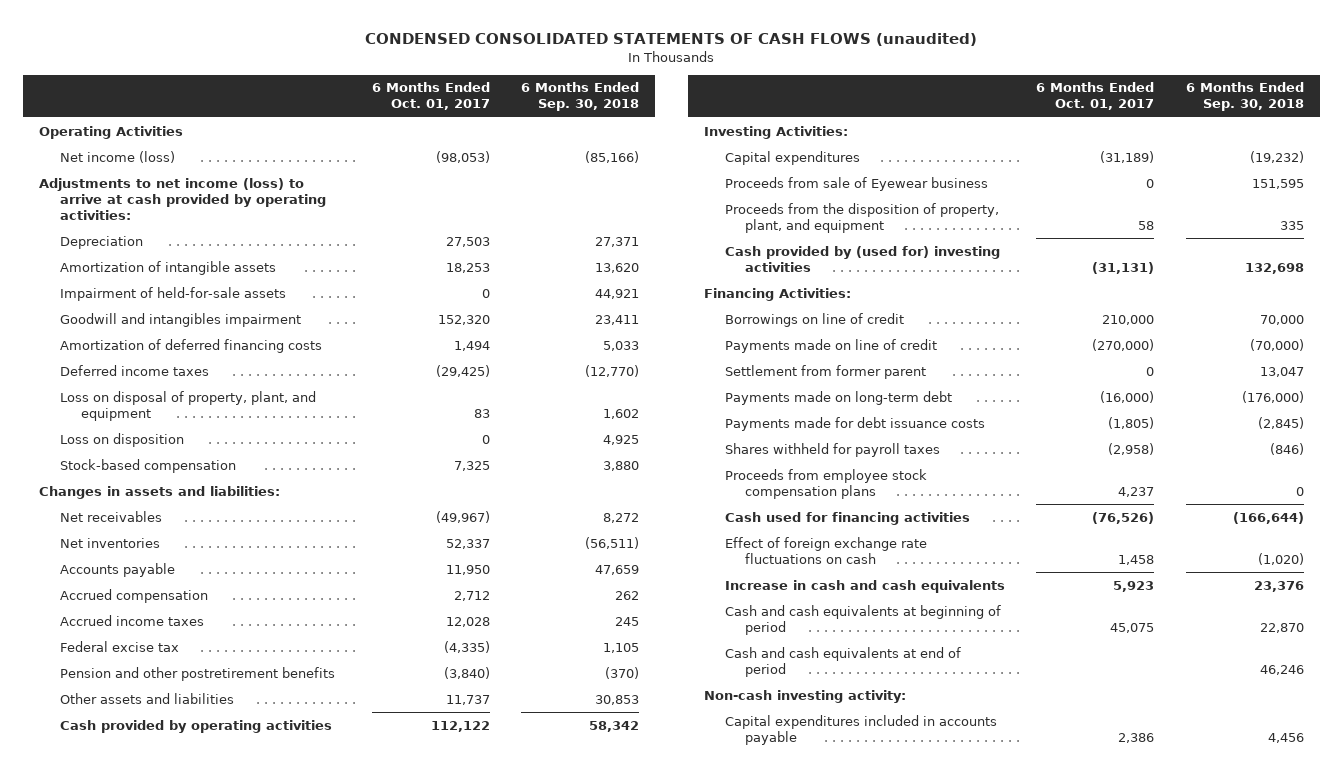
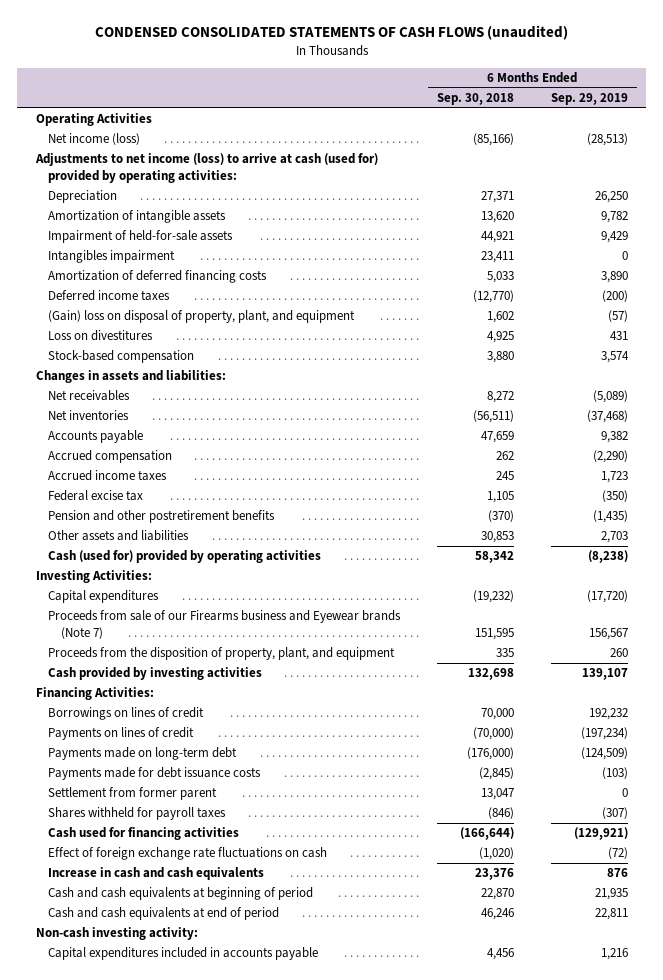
- | 6 Months Ended Oct. 01, 2017 | 6 Months Ended Sep. 30, 2018
+ | 6 Months Ended Sep. 30, 2018 | 6 Months Ended Sep. 29, 2019
- Adjustments to net income (loss) to arrive at cash provided by operating activities:
+ Adjustments to net income (loss) to arrive at cash (used for) provided by operating activities:
- Goodwill and intangibles impairment | 152,320 | 23,411
+ Intangibles impairment | 23,411 | 0
- Loss on disposal of property, plant, and equipment | 83 | 1,602
- Loss on disposition | 0 | 4,925
+ (Gain) loss on disposal of property, plant, and equipment | 1,602 | (57)
+ Loss on divestitures | 4,925 | 431
- Cash provided by operating activities | 112,122 | 58,342
+ Cash (used for) provided by operating activities | 58,342 | (8,238)
- Proceeds from sale of Eyewear business | 0 | 151,595
+ Proceeds from sale of our Firearms business and Eyewear brands (Note 7) | 151,595 | 156,567
- Cash provided by (used for) investing activities | (31,131) | 132,698
+ Cash provided by investing activities | 132,698 | 139,107
- Borrowings on line of credit | 210,000 | 70,000
- Payments made on line of credit | (270,000) | (70,000)
+ Borrowings on lines of credit | 70,000 | 192,232
+ Payments on lines of credit | (70,000) | (197,234)
moved down: Settlement from former parent | 13,047 | 0
- Proceeds from employee stock compensation plans | 4,237 | 0

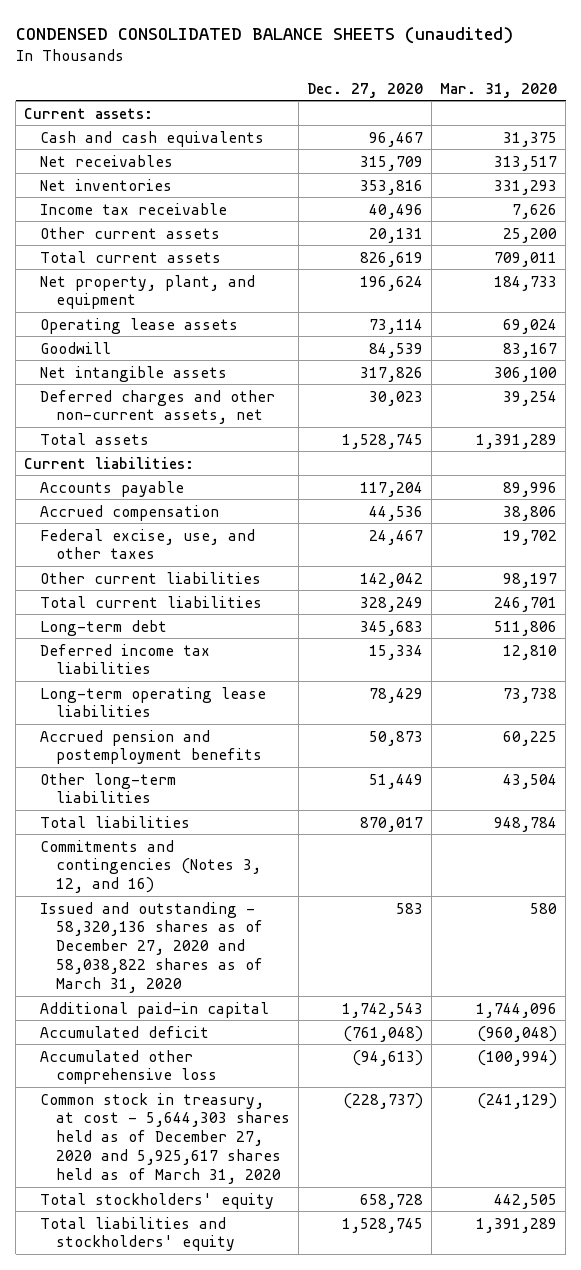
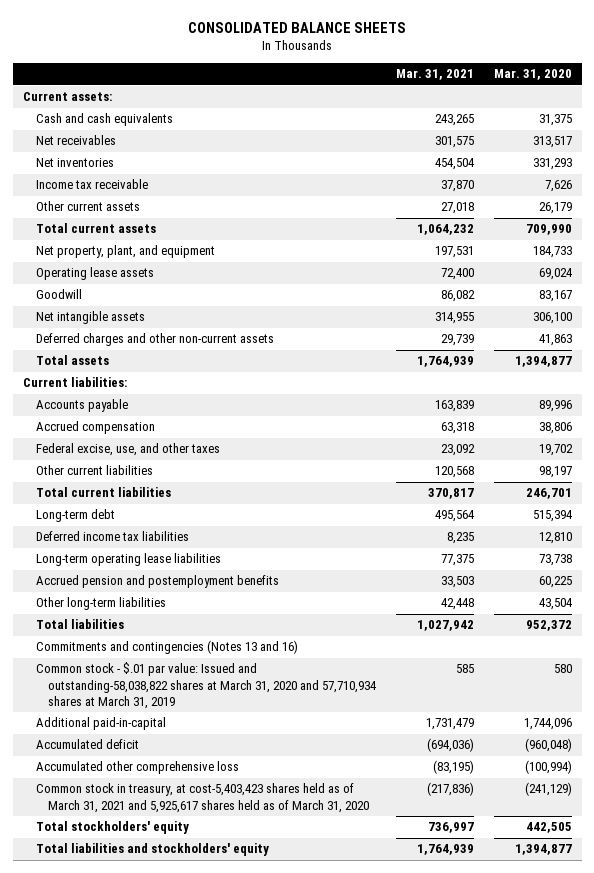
- CONDENSED CONSOLIDATED BALANCE SHEETS (unaudited)
+ CONSOLIDATED BALANCE SHEETS
- | Dec. 27, 2020 | Mar. 31, 2020
+ | Mar. 31, 2021 | Mar. 31, 2020
- Other current assets | 20,131 | 25,200
- Total current assets | 826,619 | 709,011
+ Other current assets | 27,018 | 26,179
+ Total current assets | 1,064,232 | 709,990
- Deferred charges and other non-current assets, net | 30,023 | 39,254
- Total assets | 1,528,745 | 1,391,289
+ Deferred charges and other non-current assets | 29,739 | 41,863
+ Total assets | 1,764,939 | 1,394,877
- Long-term debt | 345,683 | 511,806
+ Long-term debt | 495,564 | 515,394
- Total liabilities | 870,017 | 948,784
- Commitments and contingencies (Notes 3, 12, and 16)
- Issued and outstanding - 58,320,136 shares as of December 27, 2020 and 58,038,822 shares as of March 31, 2020 | 583 | 580
- Additional paid-in capital | 1,742,543 | 1,744,096
+ Total liabilities | 1,027,942 | 952,372
+ Commitments and contingencies (Notes 13 and 16)
+ Common stock - $.01 par value: Issued and outstanding-58,038,822 shares at March 31, 2020 and 57,710,934 shares at March 31, 2019 | 585 | 580
+ Additional paid-in-capital | 1,731,479 | 1,744,096
- Common stock in treasury, at cost - 5,644,303 shares held as of December 27, 2020 and 5,925,617 shares held as of March 31, 2020 | (228,737) | (241,129)
+ Common stock in treasury, at cost-5,403,423 shares held as of March 31, 2021 and 5,925,617 shares held as of March 31, 2020 | (217,836) | (241,129)
- Total liabilities and stockholders' equity | 1,528,745 | 1,391,289
+ Total liabilities and stockholders' equity | 1,764,939 | 1,394,877

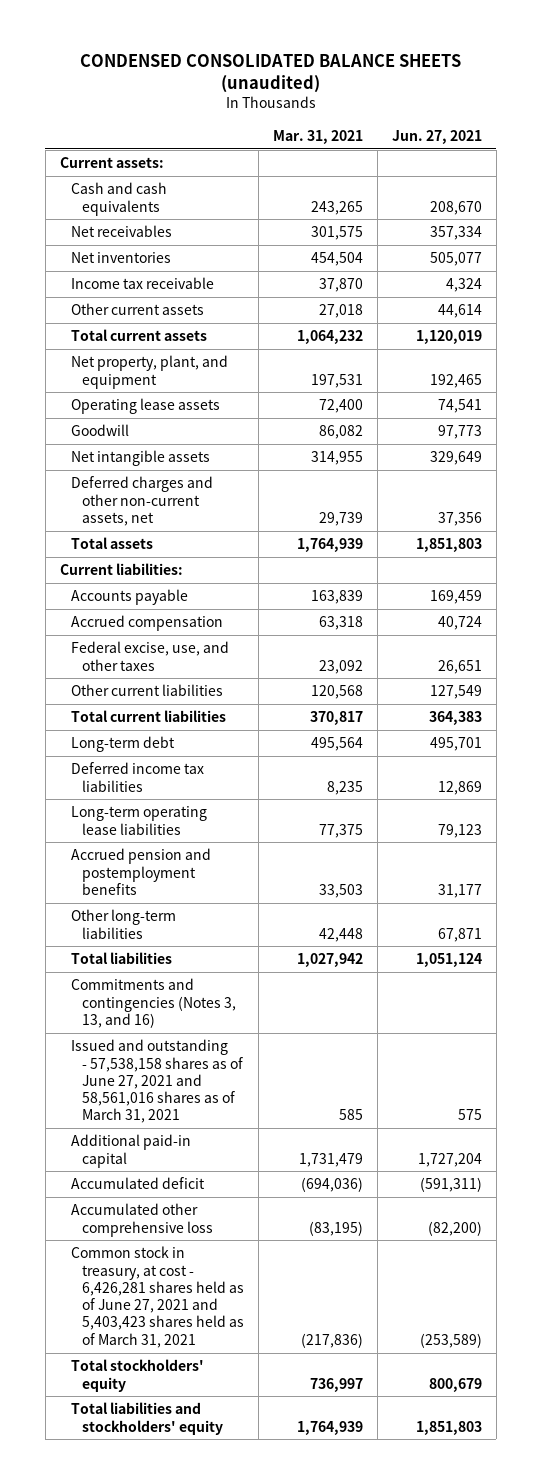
- CONSOLIDATED BALANCE SHEETS
+ CONDENSED CONSOLIDATED BALANCE SHEETS (unaudited)
- | Mar. 31, 2021 | Mar. 31, 2020
+ | Mar. 31, 2021 | Jun. 27, 2021
- Deferred charges and other non-current assets | 29,739 | 41,863
+ Deferred charges and other non-current assets, net | 29,739 | 37,356
- Commitments and contingencies (Notes 13 and 16)
- Common stock - $.01 par value: Issued and outstanding-58,038,822 shares at March 31, 2020 and 57,710,934 shares at March 31, 2019 | 585 | 580
- Additional paid-in-capital | 1,731,479 | 1,744,096
+ Commitments and contingencies (Notes 3, 13, and 16)
+ Issued and outstanding - 57,538,158 shares as of June 27, 2021 and 58,561,016 shares as of March 31, 2021 | 585 | 575
+ Additional paid-in capital | 1,731,479 | 1,727,204
- Common stock in treasury, at cost-5,403,423 shares held as of March 31, 2021 and 5,925,617 shares held as of March 31, 2020 | (217,836) | (241,129)
+ Common stock in treasury, at cost - 6,426,281 shares held as of June 27, 2021 and 5,403,423 shares held as of March 31, 2021 | (217,836) | (253,589)

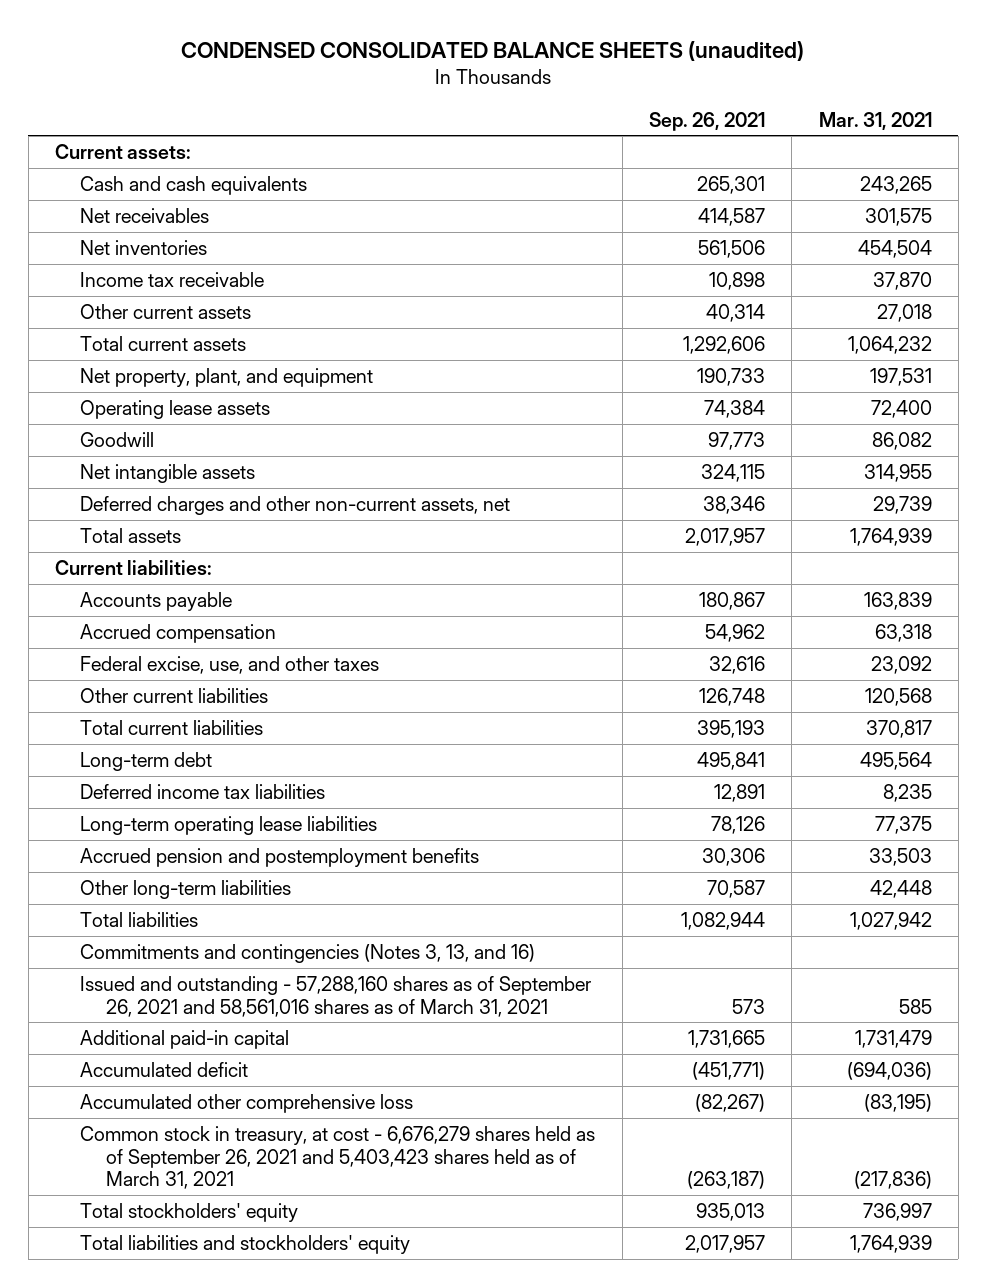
- | Mar. 31, 2021 | Jun. 27, 2021
+ | Sep. 26, 2021 | Mar. 31, 2021
- Issued and outstanding - 57,538,158 shares as of June 27, 2021 and 58,561,016 shares as of March 31, 2021 | 585 | 575
+ Issued and outstanding - 57,288,160 shares as of September 26, 2021 and 58,561,016 shares as of March 31, 2021 | 573 | 585
- Common stock in treasury, at cost - 6,426,281 shares held as of June 27, 2021 and 5,403,423 shares held as of March 31, 2021 | (217,836) | (253,589)
+ Common stock in treasury, at cost - 6,676,279 shares held as of September 26, 2021 and 5,403,423 shares held as of March 31, 2021 | (263,187) | (217,836)

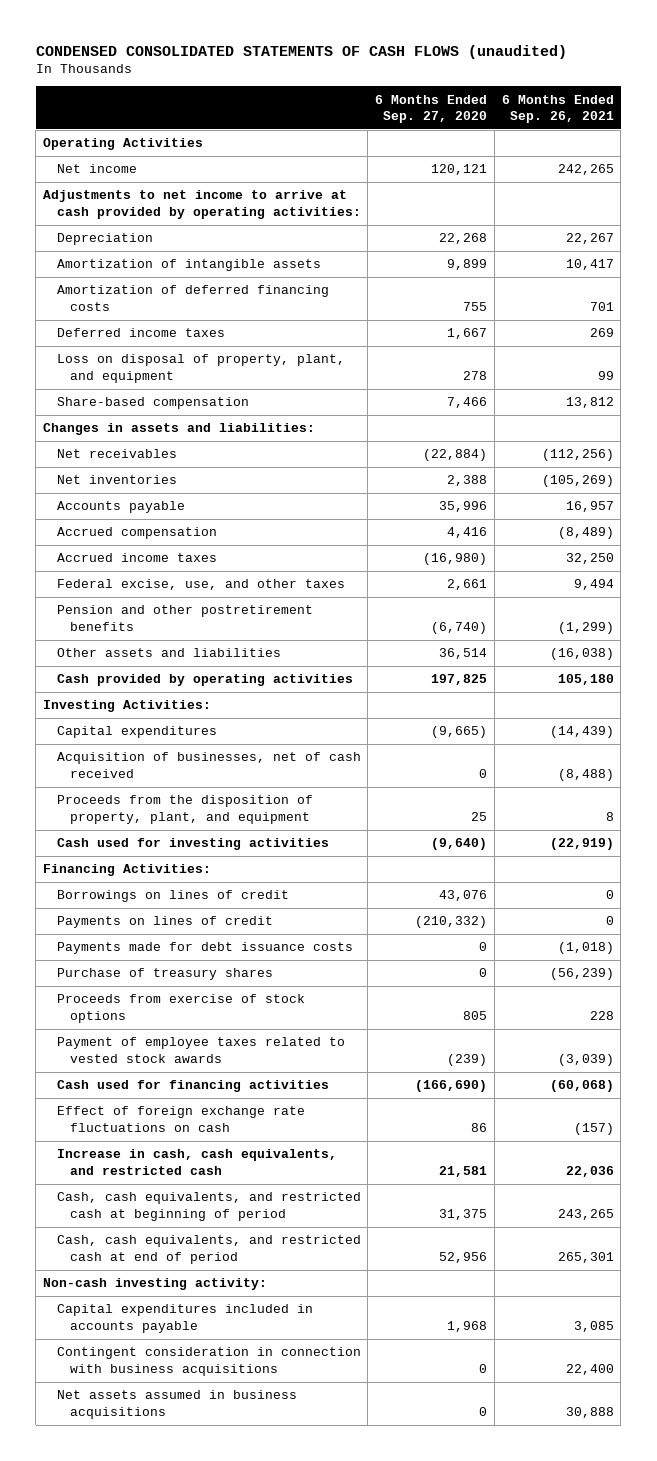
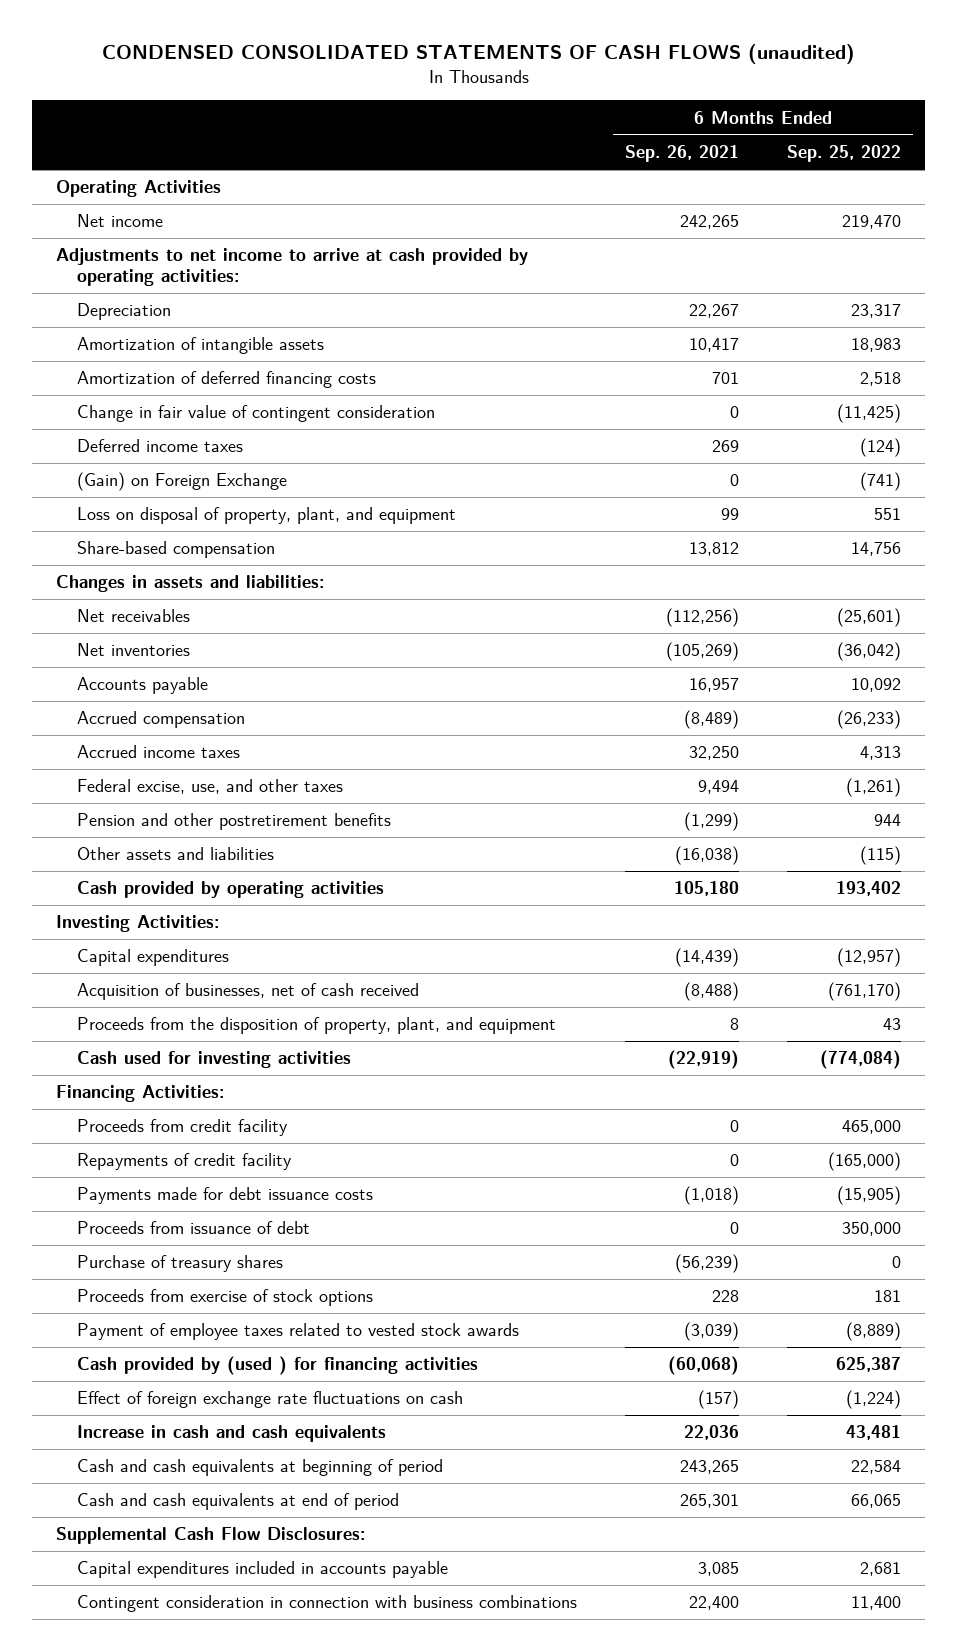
- | 6 Months Ended Sep. 27, 2020 | 6 Months Ended Sep. 26, 2021
+ | 6 Months Ended Sep. 26, 2021 | 6 Months Ended Sep. 25, 2022
+ Change in fair value of contingent consideration | 0 | (11,425)
+ (Gain) on Foreign Exchange | 0 | (741)
- Borrowings on lines of credit | 43,076 | 0
- Payments on lines of credit | (210,332) | 0
+ Proceeds from credit facility | 0 | 465,000
+ Repayments of credit facility | 0 | (165,000)
+ Proceeds from issuance of debt | 0 | 350,000
- Cash used for financing activities | (166,690) | (60,068)
+ Cash provided by (used ) for financing activities | (60,068) | 625,387
- Increase in cash, cash equivalents, and restricted cash | 21,581 | 22,036
- Cash, cash equivalents, and restricted cash at beginning of period | 31,375 | 243,265
- Cash, cash equivalents, and restricted cash at end of period | 52,956 | 265,301
- Non-cash investing activity:
+ Increase in cash and cash equivalents | 22,036 | 43,481
+ Cash and cash equivalents at beginning of period | 243,265 | 22,584
+ Cash and cash equivalents at end of period | 265,301 | 66,065
+ Supplemental Cash Flow Disclosures:
- Contingent consideration in connection with business acquisitions | 0 | 22,400
- Net assets assumed in business acquisitions | 0 | 30,888
+ Contingent consideration in connection with business combinations | 22,400 | 11,400

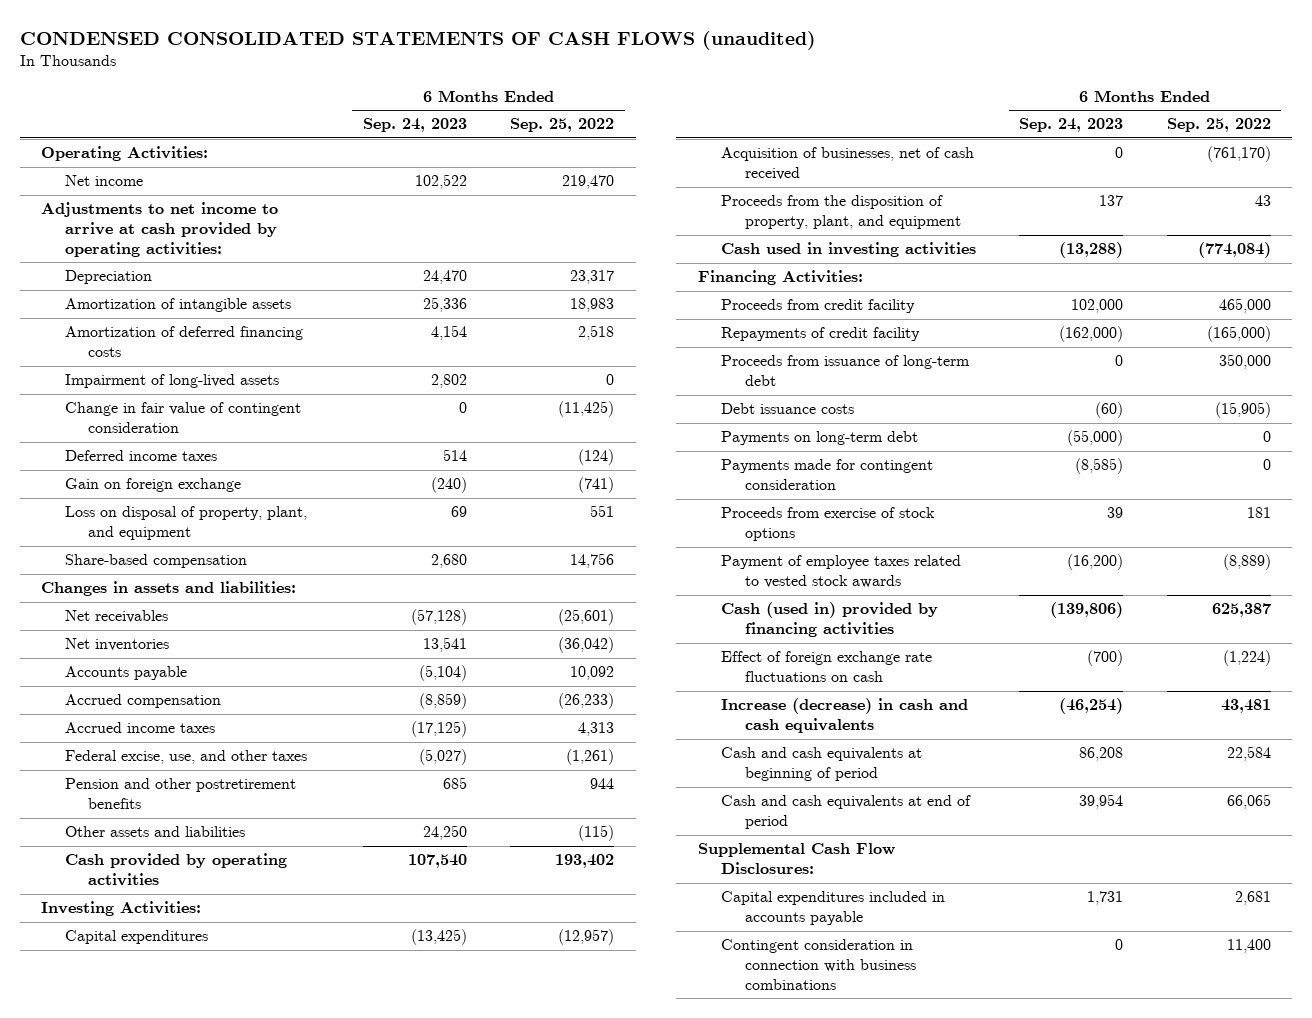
- | 6 Months Ended Sep. 26, 2021 | 6 Months Ended Sep. 25, 2022
+ | 6 Months Ended Sep. 24, 2023 | 6 Months Ended Sep. 25, 2022
- Operating Activities
+ Operating Activities:
+ Impairment of long-lived assets | 2,802 | 0
- (Gain) on Foreign Exchange | 0 | (741)
+ Gain on foreign exchange | (240) | (741)
- Cash used for investing activities | (22,919) | (774,084)
+ Cash used in investing activities | (13,288) | (774,084)
- Payments made for debt issuance costs | (1,018) | (15,905)
- Proceeds from issuance of debt | 0 | 350,000
- Purchase of treasury shares | (56,239) | 0
+ Proceeds from issuance of long-term debt | 0 | 350,000
+ Debt issuance costs | (60) | (15,905)
+ Payments on long-term debt | (55,000) | 0
+ Payments made for contingent consideration | (8,585) | 0
- Cash provided by (used ) for financing activities | (60,068) | 625,387
+ Cash (used in) provided by financing activities | (139,806) | 625,387
- Increase in cash and cash equivalents | 22,036 | 43,481
+ Increase (decrease) in cash and cash equivalents | (46,254) | 43,481

